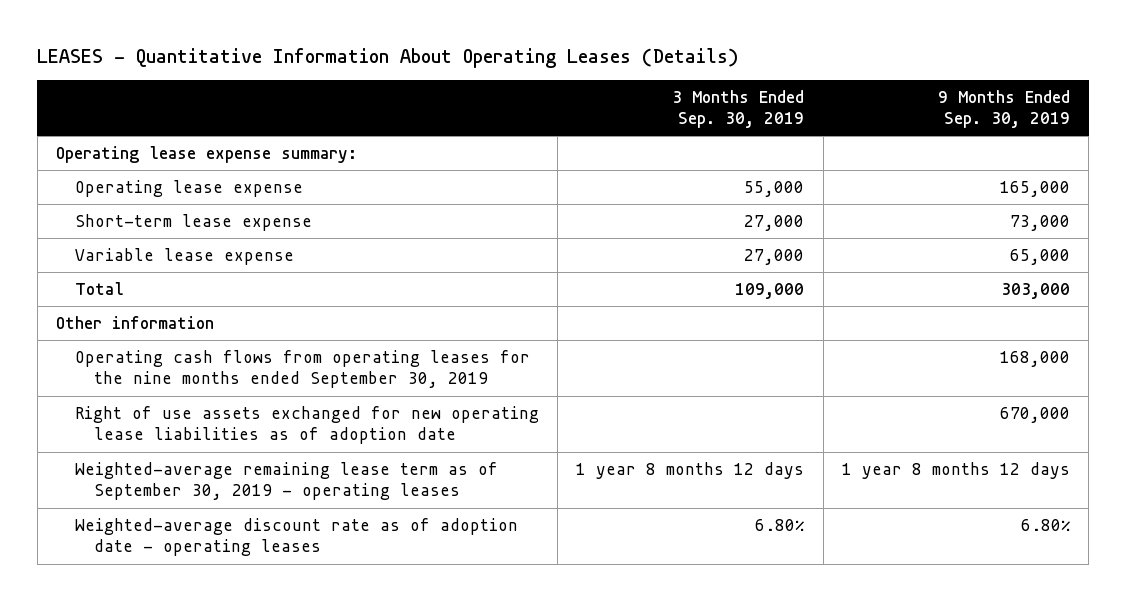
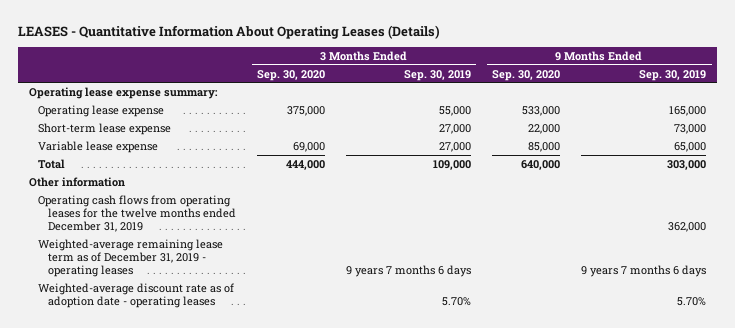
- | 3 Months Ended Sep. 30, 2019 | 9 Months Ended Sep. 30, 2019
+ | 3 Months Ended Sep. 30, 2020 | 3 Months Ended Sep. 30, 2019 | 9 Months Ended Sep. 30, 2020 | 9 Months Ended Sep. 30, 2019
- Operating cash flows from operating leases for the nine months ended September 30, 2019 | | 168,000
- Right of use assets exchanged for new operating lease liabilities as of adoption date | | 670,000
- Weighted-average remaining lease term as of September 30, 2019 - operating leases | 1 year 8 months 12 days | 1 year 8 months 12 days
- Weighted-average discount rate as of adoption date - operating leases | 6.80% | 6.80%
+ Operating cash flows from operating leases for the twelve months ended December 31, 2019 | | | | 362,000
+ Weighted-average remaining lease term as of December 31, 2019 - operating leases | | 9 years 7 months 6 days | | 9 years 7 months 6 days
+ Weighted-average discount rate as of adoption date - operating leases | | 5.70% | | 5.70%

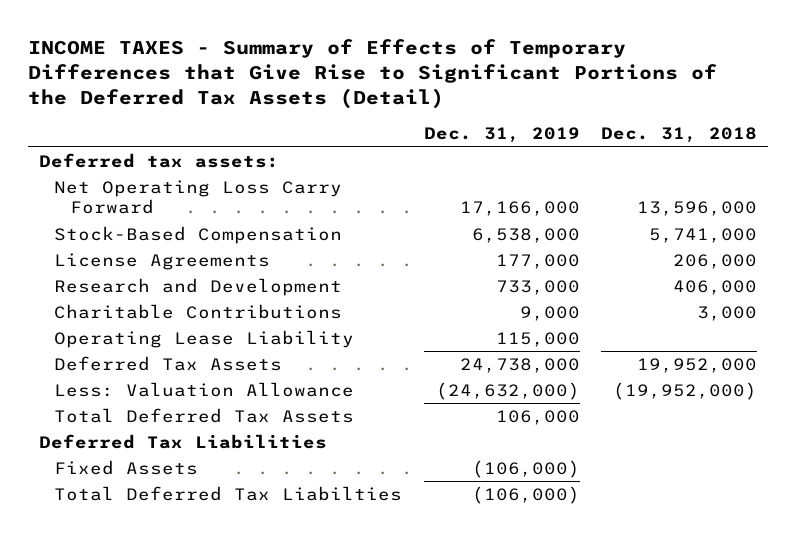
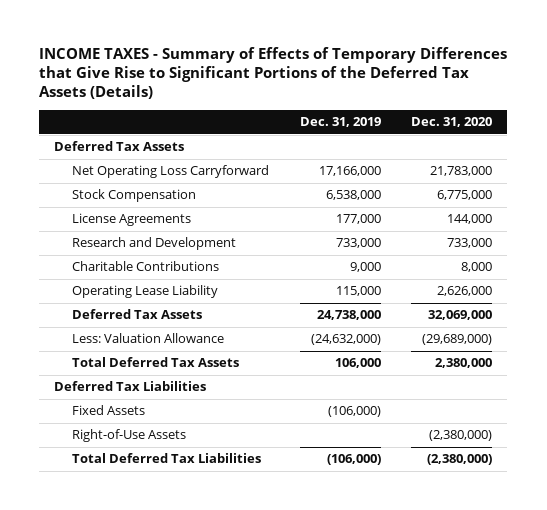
- INCOME TAXES - Summary of Effects of Temporary Differences that Give Rise to Significant Portions of the Deferred Tax Assets (Detail)
+ INCOME TAXES - Summary of Effects of Temporary Differences that Give Rise to Significant Portions of the Deferred Tax Assets (Details)
- | Dec. 31, 2019 | Dec. 31, 2018
+ | Dec. 31, 2019 | Dec. 31, 2020
- Deferred tax assets:
- Net Operating Loss Carry Forward | 17,166,000 | 13,596,000
- Stock-Based Compensation | 6,538,000 | 5,741,000
+ Deferred Tax Assets
+ Net Operating Loss Carryforward | 17,166,000 | 21,783,000
+ Stock Compensation | 6,538,000 | 6,775,000
- Total Deferred Tax Liabilties | (106,000) |
+ Right-of-Use Assets | | (2,380,000)
+ Total Deferred Tax Liabilities | (106,000) | (2,380,000)

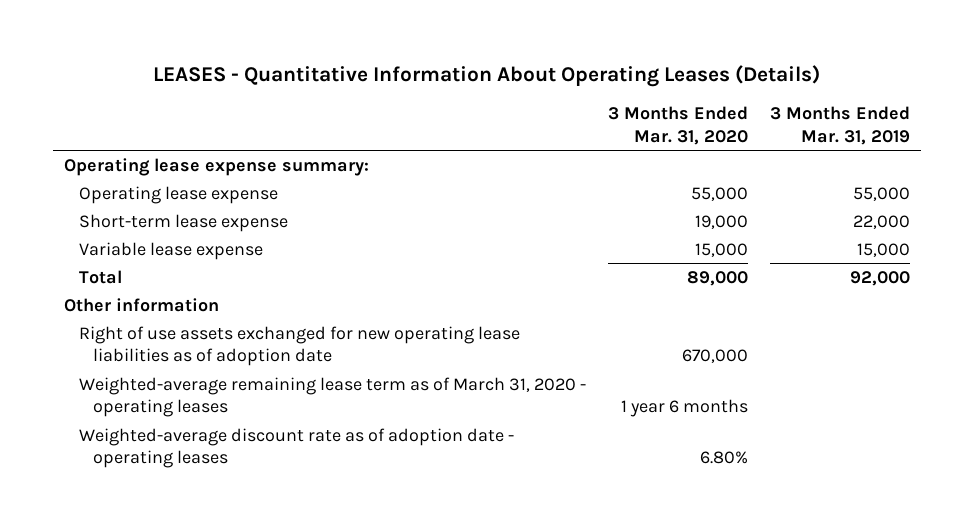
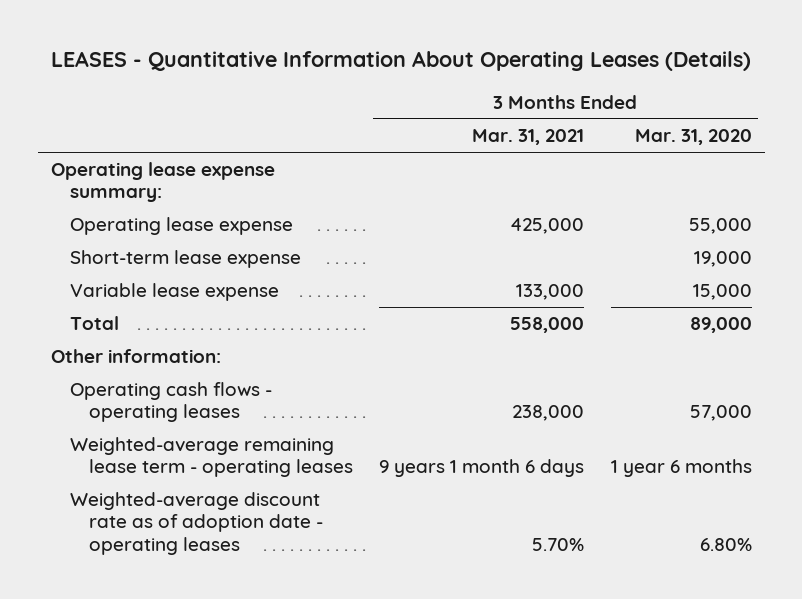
- | 3 Months Ended Mar. 31, 2020 | 3 Months Ended Mar. 31, 2019
+ | 3 Months Ended Mar. 31, 2021 | 3 Months Ended Mar. 31, 2020
- Other information
- Right of use assets exchanged for new operating lease liabilities as of adoption date | 670,000 |
- Weighted-average remaining lease term as of March 31, 2020 - operating leases | 1 year 6 months |
+ Other information:
+ Operating cash flows - operating leases | 238,000 | 57,000
+ Weighted-average remaining lease term - operating leases | 9 years 1 month 6 days | 1 year 6 months

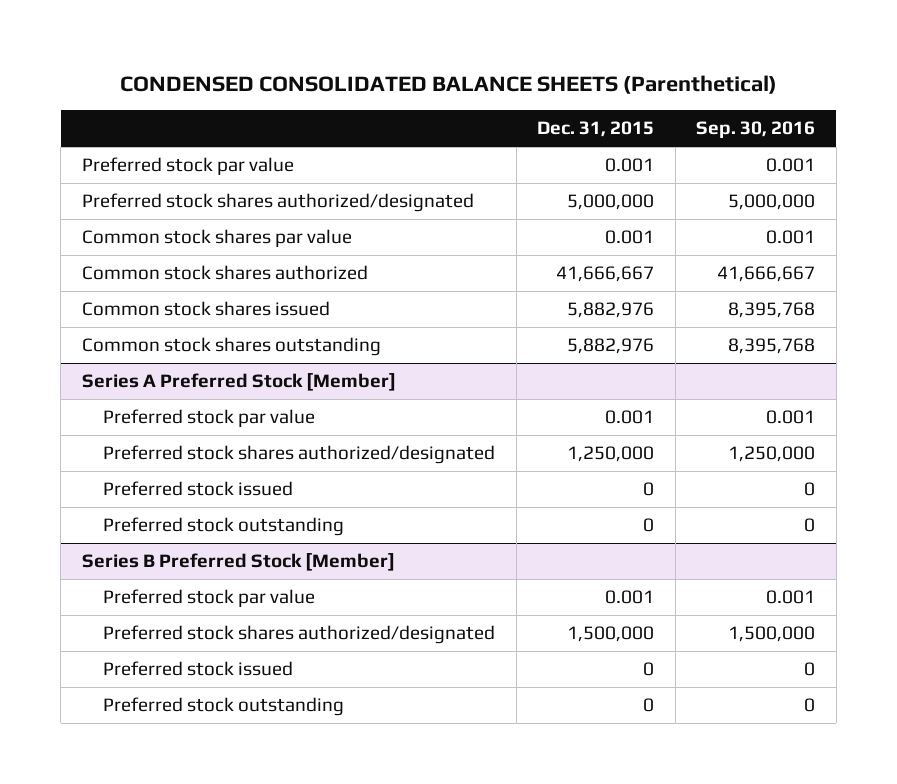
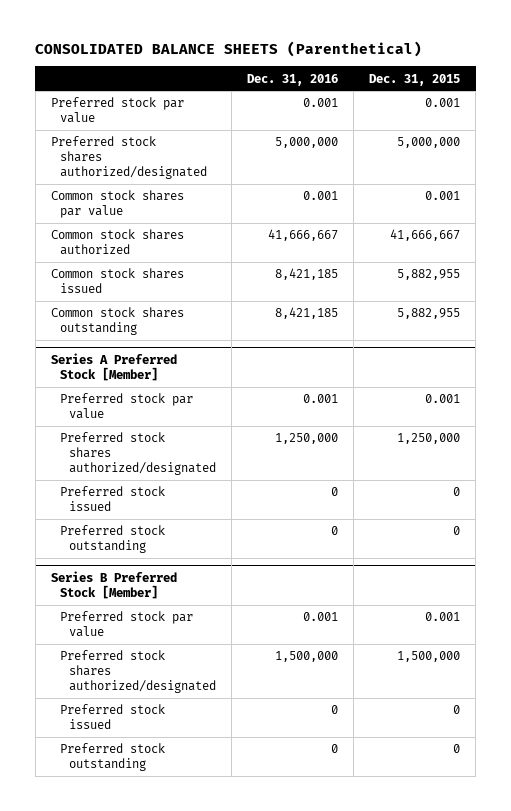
- CONDENSED CONSOLIDATED BALANCE SHEETS (Parenthetical)
+ CONSOLIDATED BALANCE SHEETS (Parenthetical)
- | Dec. 31, 2015 | Sep. 30, 2016
+ | Dec. 31, 2016 | Dec. 31, 2015
- Common stock shares issued | 5,882,976 | 8,395,768
- Common stock shares outstanding | 5,882,976 | 8,395,768
+ Common stock shares issued | 8,421,185 | 5,882,955
+ Common stock shares outstanding | 8,421,185 | 5,882,955

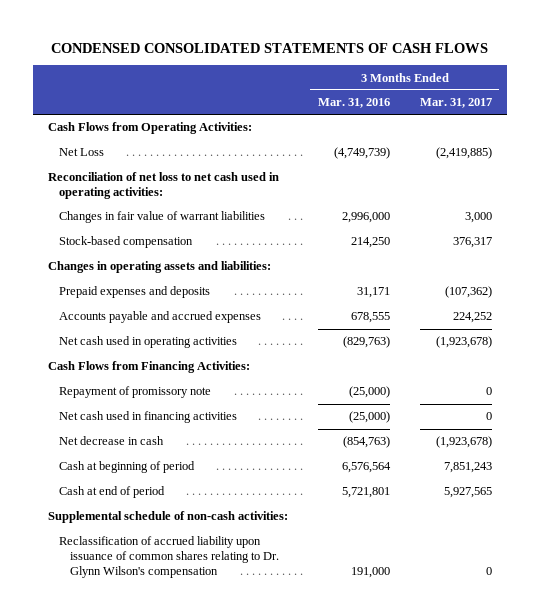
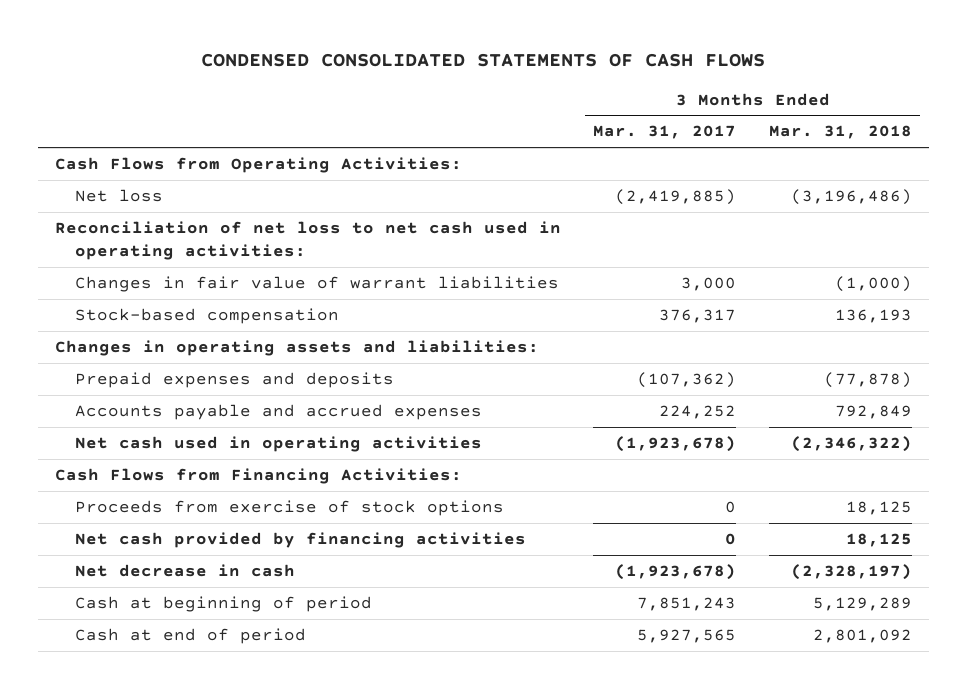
- | 3 Months Ended Mar. 31, 2016 | 3 Months Ended Mar. 31, 2017
+ | 3 Months Ended Mar. 31, 2017 | 3 Months Ended Mar. 31, 2018
- Net Loss | (4,749,739) | (2,419,885)
+ Net loss | (2,419,885) | (3,196,486)
- Repayment of promissory note | (25,000) | 0
- Net cash used in financing activities | (25,000) | 0
+ Proceeds from exercise of stock options | 0 | 18,125
+ Net cash provided by financing activities | 0 | 18,125
- Supplemental schedule of non-cash activities:
- Reclassification of accrued liability upon issuance of common shares relating to Dr. Glynn Wilson's compensation | 191,000 | 0

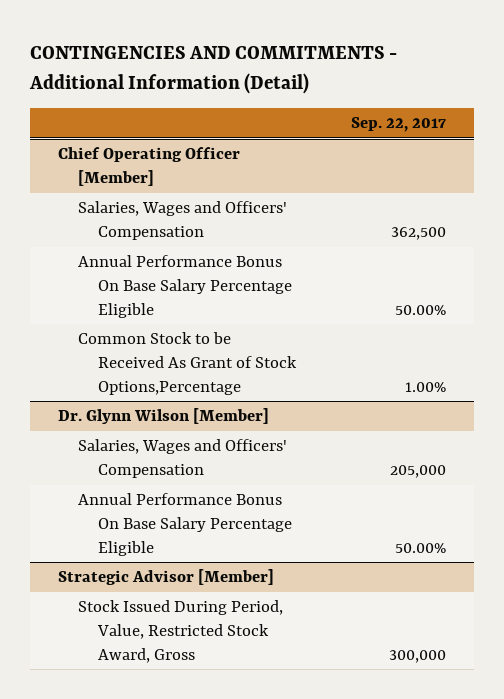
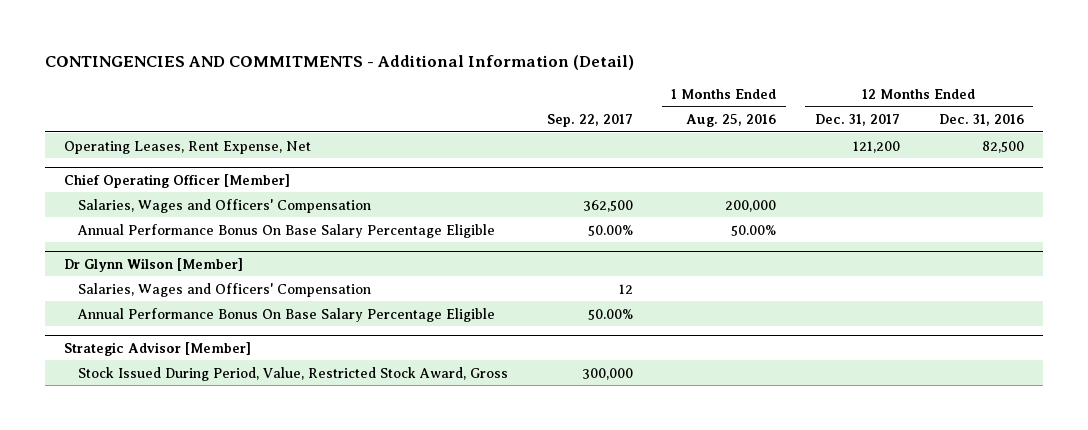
- | Sep. 22, 2017
+ | Sep. 22, 2017 | 1 Months Ended Aug. 25, 2016 | 12 Months Ended Dec. 31, 2017 | 12 Months Ended Dec. 31, 2016
+ Operating Leases, Rent Expense, Net | | | 121,200 | 82,500
@ Chief Operating Officer [Member]
- Common Stock to be Received As Grant of Stock Options,Percentage | 1.00%
- Dr. Glynn Wilson [Member]
- Salaries, Wages and Officers' Compensation | 205,000
+ Dr Glynn Wilson [Member]
+ Salaries, Wages and Officers' Compensation | 12 | | |

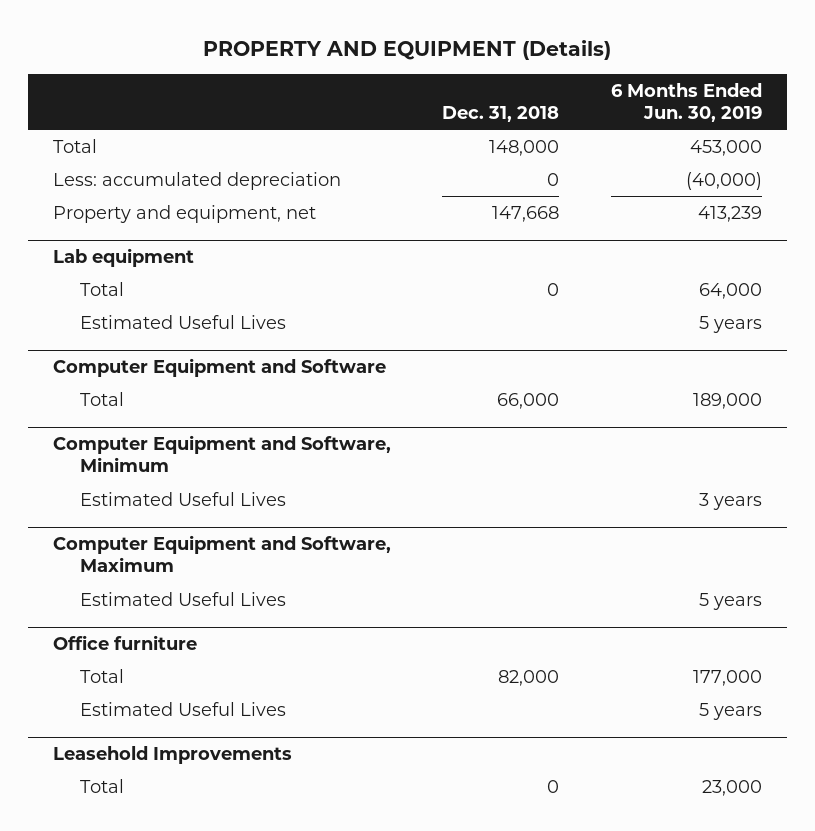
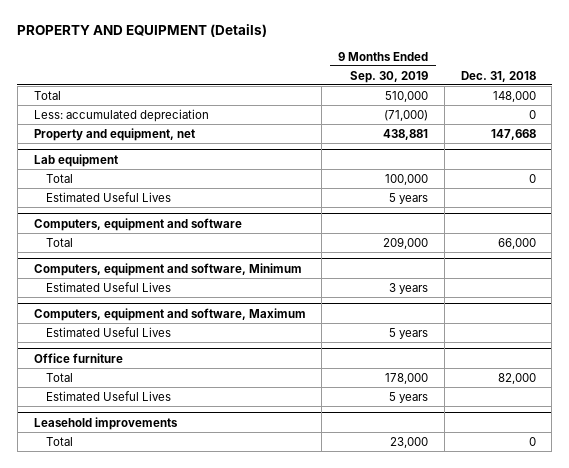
- | Dec. 31, 2018 | 6 Months Ended Jun. 30, 2019
+ | 9 Months Ended Sep. 30, 2019 | Dec. 31, 2018
- Computer Equipment and Software
+ Computers, equipment and software
- Computer Equipment and Software, Minimum
+ Computers, equipment and software, Minimum
- Computer Equipment and Software, Maximum
+ Computers, equipment and software, Maximum
- Leasehold Improvements
+ Leasehold improvements

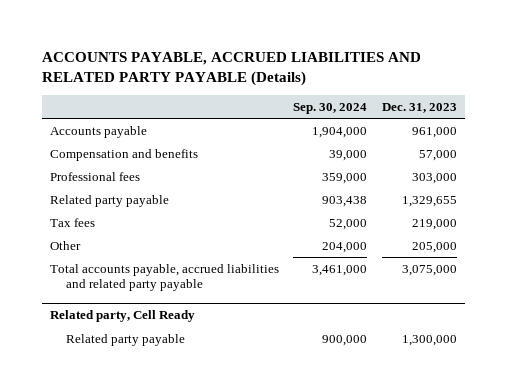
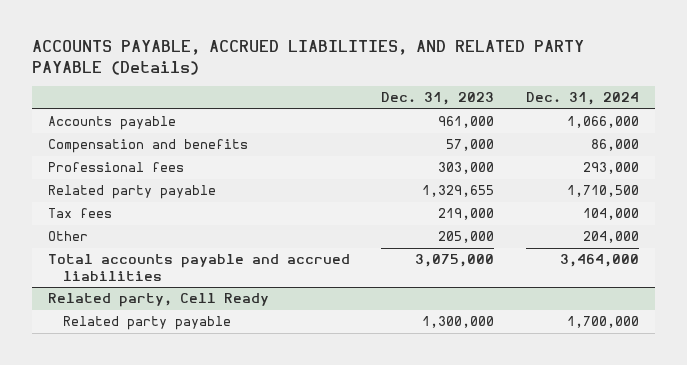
- ACCOUNTS PAYABLE, ACCRUED LIABILITIES AND RELATED PARTY PAYABLE (Details)
+ ACCOUNTS PAYABLE, ACCRUED LIABILITIES, AND RELATED PARTY PAYABLE (Details)
- | Sep. 30, 2024 | Dec. 31, 2023
+ | Dec. 31, 2023 | Dec. 31, 2024
- Total accounts payable, accrued liabilities and related party payable | 3,461,000 | 3,075,000
+ Total accounts payable and accrued liabilities | 3,075,000 | 3,464,000

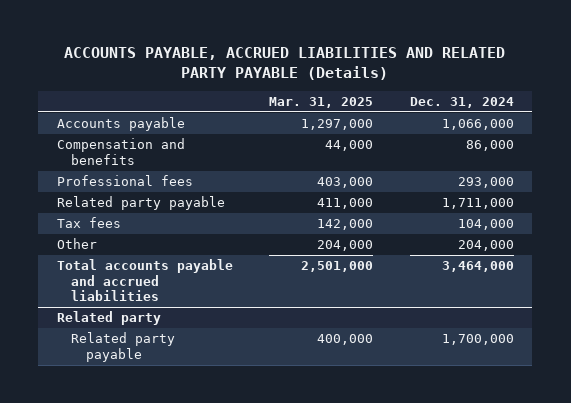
- ACCOUNTS PAYABLE, ACCRUED LIABILITIES, AND RELATED PARTY PAYABLE (Details)
+ ACCOUNTS PAYABLE, ACCRUED LIABILITIES AND RELATED PARTY PAYABLE (Details)
- | Dec. 31, 2023 | Dec. 31, 2024
+ | Mar. 31, 2025 | Dec. 31, 2024
- Related party payable | 1,329,655 | 1,710,500
+ Related party payable | 411,000 | 1,711,000
- Related party, Cell Ready
+ Related party

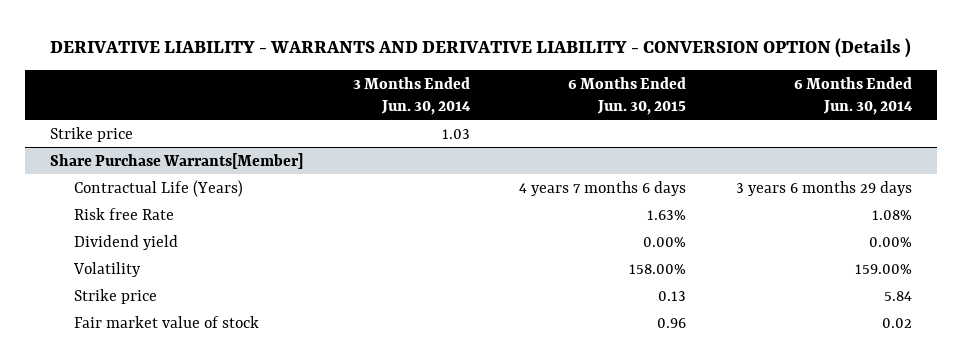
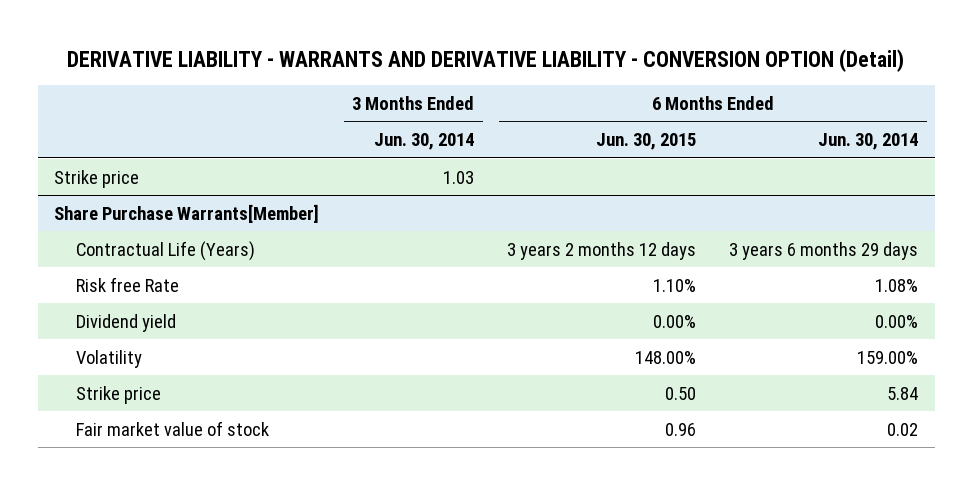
- DERIVATIVE LIABILITY - WARRANTS AND DERIVATIVE LIABILITY - CONVERSION OPTION (Details )
+ DERIVATIVE LIABILITY - WARRANTS AND DERIVATIVE LIABILITY - CONVERSION OPTION (Detail)
@ Share Purchase Warrants[Member]
- Contractual Life (Years) | | 4 years 7 months 6 days | 3 years 6 months 29 days
- Risk free Rate | | 1.63% | 1.08%
+ Contractual Life (Years) | | 3 years 2 months 12 days | 3 years 6 months 29 days
+ Risk free Rate | | 1.10% | 1.08%
- Volatility | | 158.00% | 159.00%
- Strike price | | 0.13 | 5.84
+ Volatility | | 148.00% | 159.00%
+ Strike price | | 0.50 | 5.84

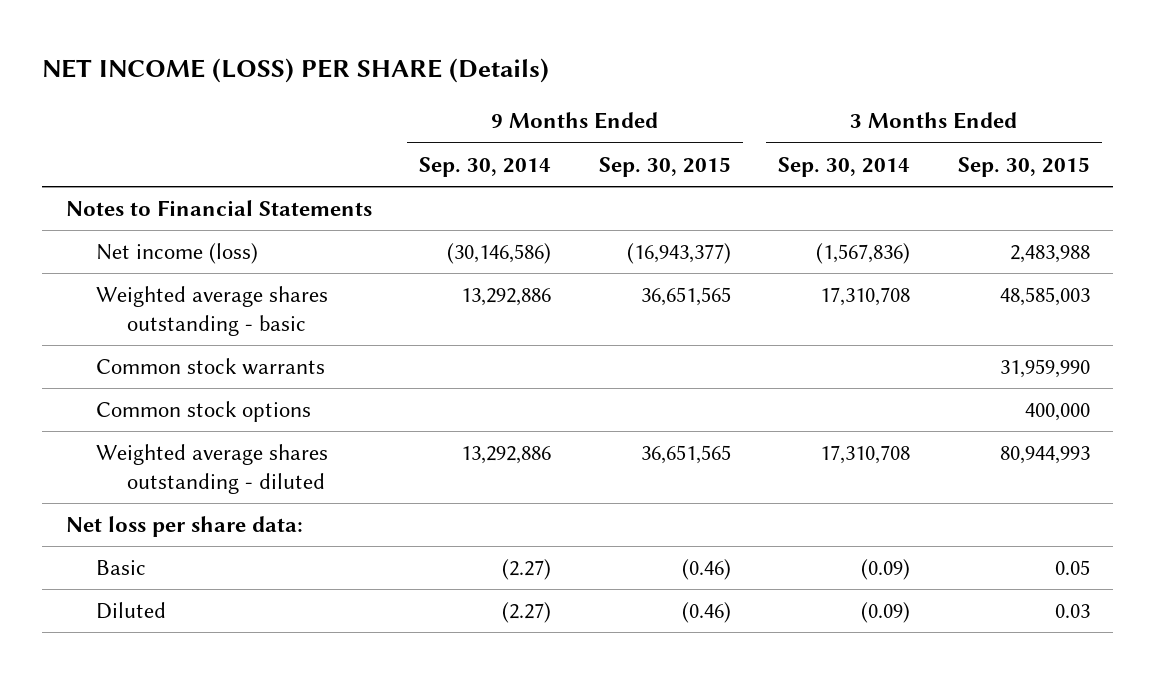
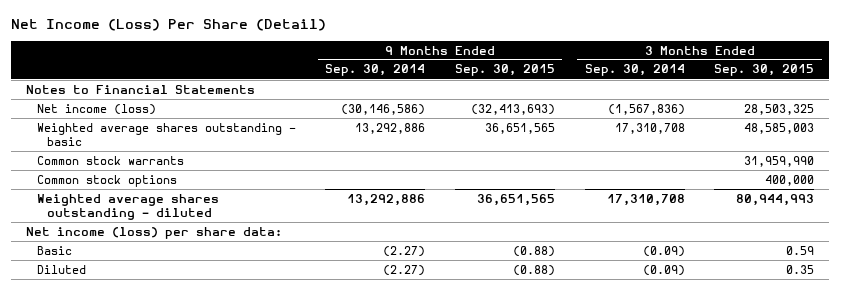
- NET INCOME (LOSS) PER SHARE (Details)
+ Net Income (Loss) Per Share (Detail)
- Net income (loss) | (30,146,586) | (16,943,377) | (1,567,836) | 2,483,988
+ Net income (loss) | (30,146,586) | (32,413,693) | (1,567,836) | 28,503,325
- Net loss per share data:
- Basic | (2.27) | (0.46) | (0.09) | 0.05
- Diluted | (2.27) | (0.46) | (0.09) | 0.03
+ Net income (loss) per share data:
+ Basic | (2.27) | (0.88) | (0.09) | 0.59
+ Diluted | (2.27) | (0.88) | (0.09) | 0.35

